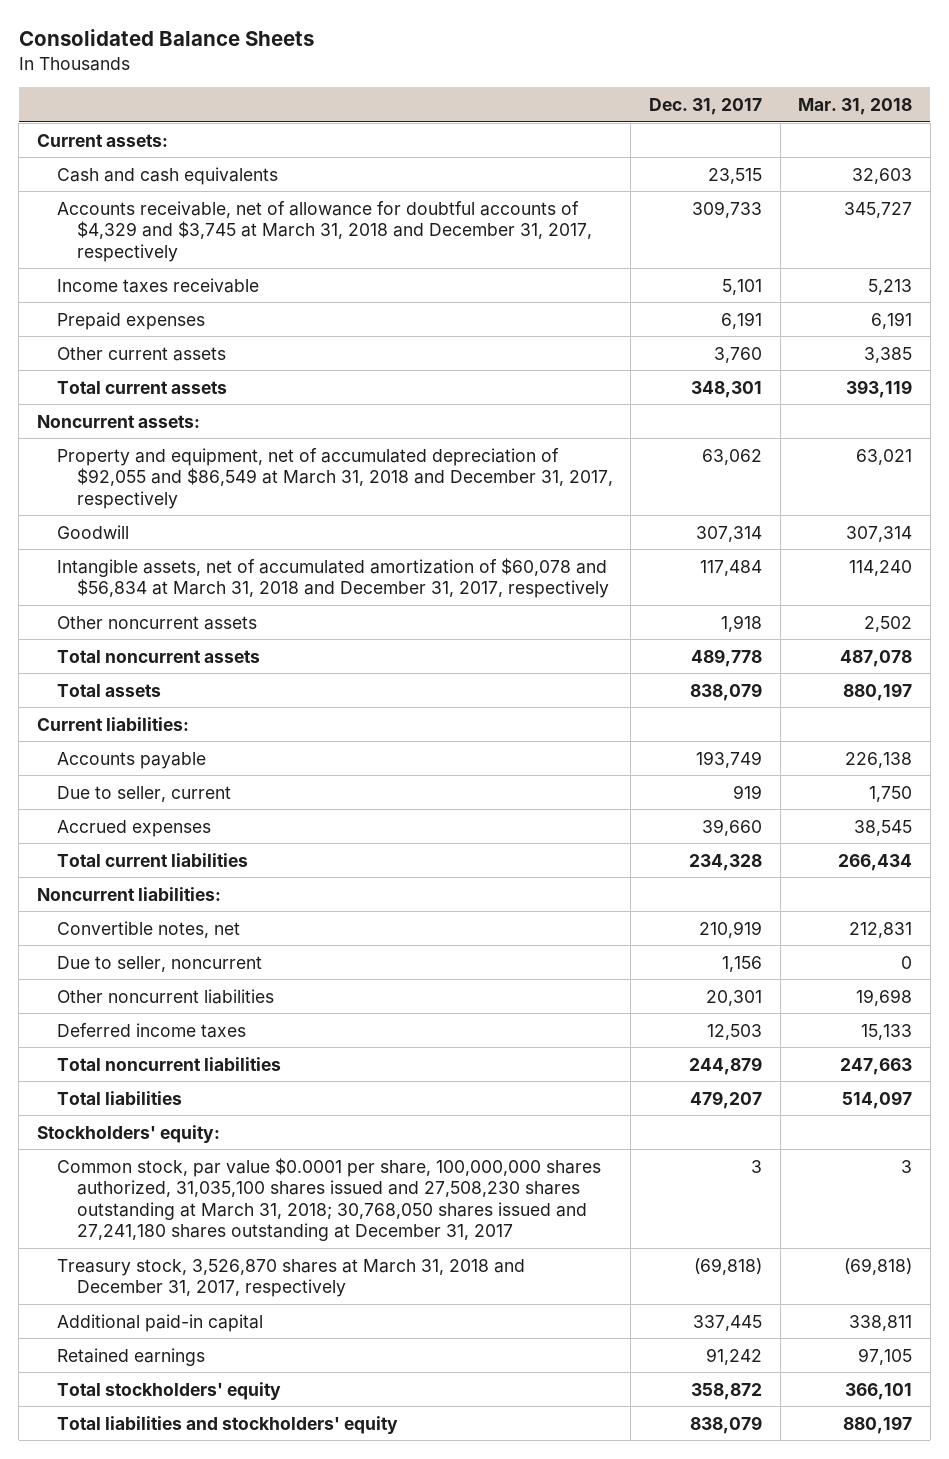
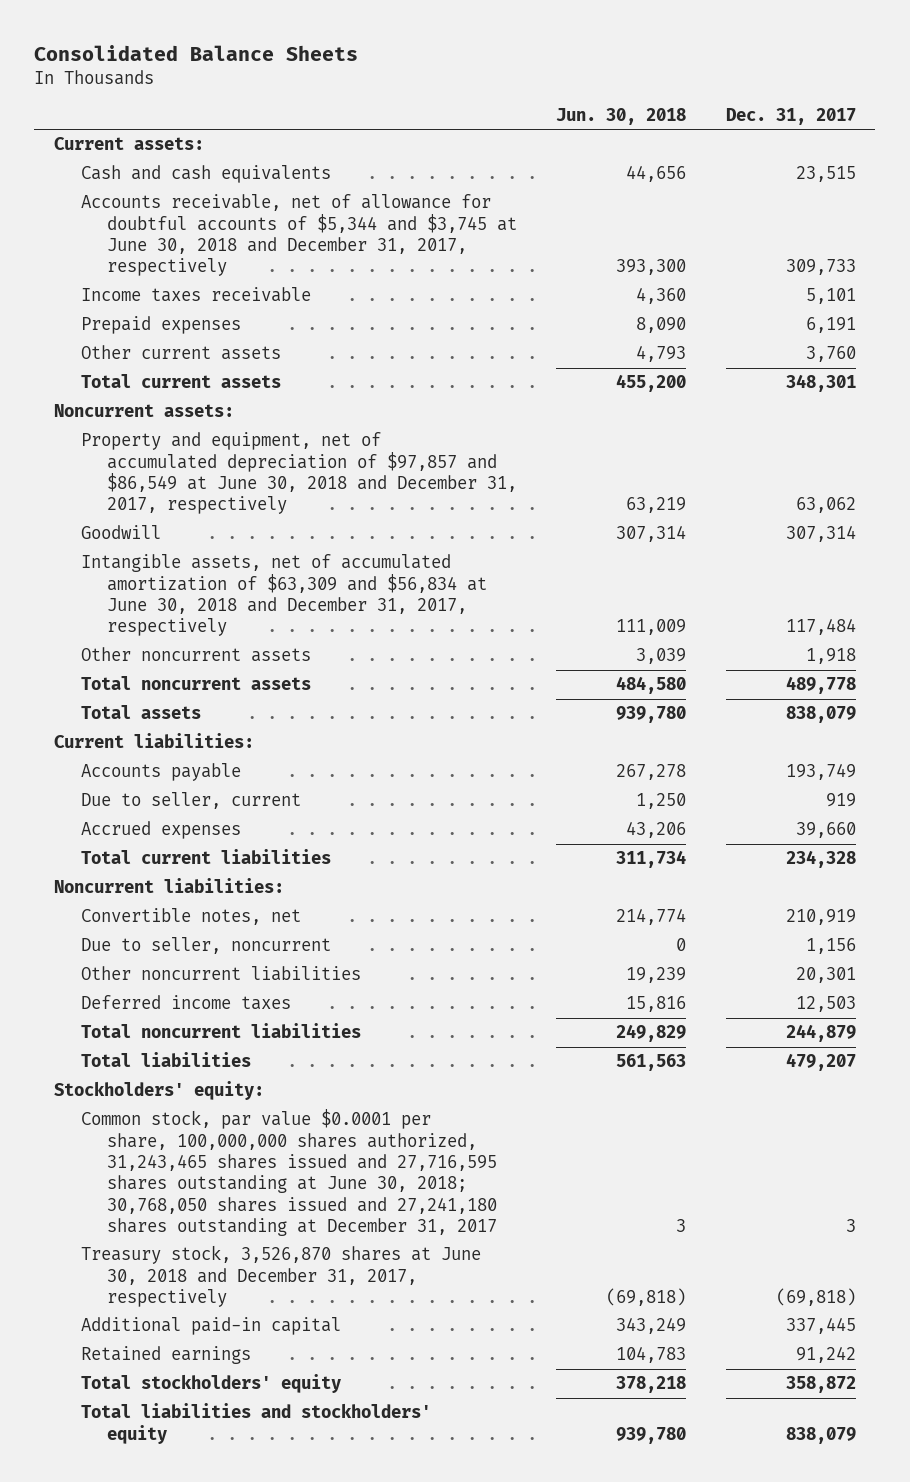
- | Dec. 31, 2017 | Mar. 31, 2018
+ | Jun. 30, 2018 | Dec. 31, 2017
- Accounts receivable, net of allowance for doubtful accounts of $4,329 and $3,745 at March 31, 2018 and December 31, 2017, respectively | 309,733 | 345,727
+ Accounts receivable, net of allowance for doubtful accounts of $5,344 and $3,745 at June 30, 2018 and December 31, 2017, respectively | 393,300 | 309,733
- Property and equipment, net of accumulated depreciation of $92,055 and $86,549 at March 31, 2018 and December 31, 2017, respectively | 63,062 | 63,021
+ Property and equipment, net of accumulated depreciation of $97,857 and $86,549 at June 30, 2018 and December 31, 2017, respectively | 63,219 | 63,062
- Intangible assets, net of accumulated amortization of $60,078 and $56,834 at March 31, 2018 and December 31, 2017, respectively | 117,484 | 114,240
+ Intangible assets, net of accumulated amortization of $63,309 and $56,834 at June 30, 2018 and December 31, 2017, respectively | 111,009 | 117,484
- Common stock, par value $0.0001 per share, 100,000,000 shares authorized, 31,035,100 shares issued and 27,508,230 shares outstanding at March 31, 2018; 30,768,050 shares issued and 27,241,180 shares outstanding at December 31, 2017 | 3 | 3
- Treasury stock, 3,526,870 shares at March 31, 2018 and December 31, 2017, respectively | (69,818) | (69,818)
+ Common stock, par value $0.0001 per share, 100,000,000 shares authorized, 31,243,465 shares issued and 27,716,595 shares outstanding at June 30, 2018; 30,768,050 shares issued and 27,241,180 shares outstanding at December 31, 2017 | 3 | 3
+ Treasury stock, 3,526,870 shares at June 30, 2018 and December 31, 2017, respectively | (69,818) | (69,818)

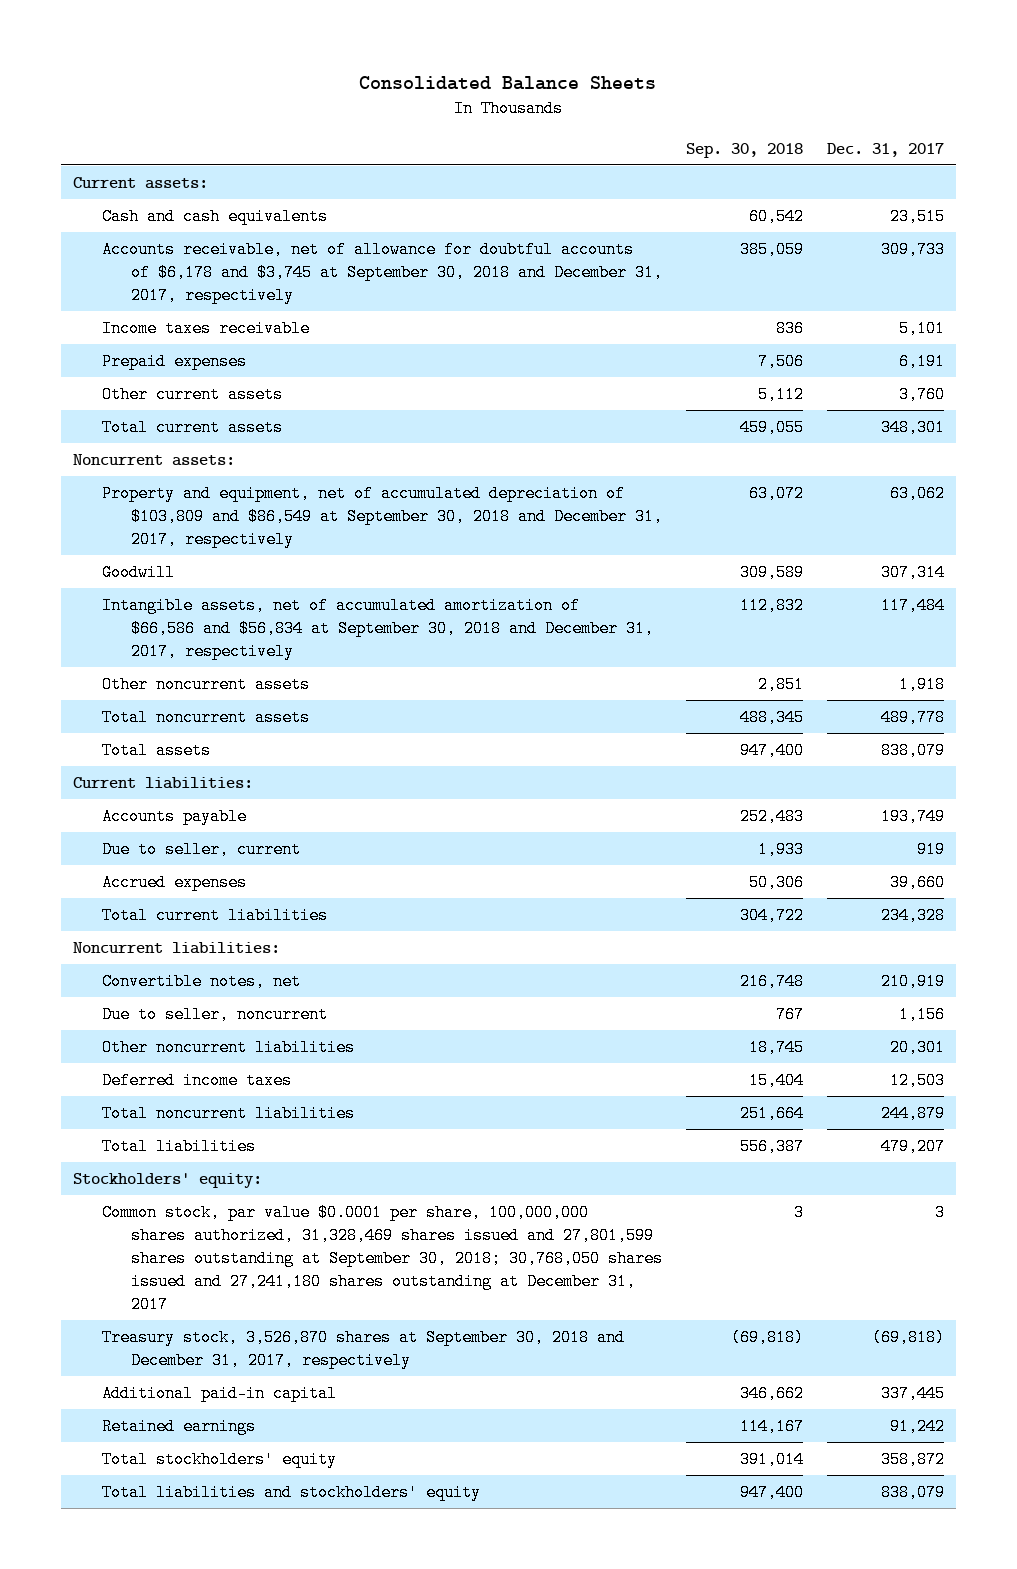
- | Jun. 30, 2018 | Dec. 31, 2017
+ | Sep. 30, 2018 | Dec. 31, 2017
- Accounts receivable, net of allowance for doubtful accounts of $5,344 and $3,745 at June 30, 2018 and December 31, 2017, respectively | 393,300 | 309,733
+ Accounts receivable, net of allowance for doubtful accounts of $6,178 and $3,745 at September 30, 2018 and December 31, 2017, respectively | 385,059 | 309,733
- Property and equipment, net of accumulated depreciation of $97,857 and $86,549 at June 30, 2018 and December 31, 2017, respectively | 63,219 | 63,062
+ Property and equipment, net of accumulated depreciation of $103,809 and $86,549 at September 30, 2018 and December 31, 2017, respectively | 63,072 | 63,062
- Intangible assets, net of accumulated amortization of $63,309 and $56,834 at June 30, 2018 and December 31, 2017, respectively | 111,009 | 117,484
+ Intangible assets, net of accumulated amortization of $66,586 and $56,834 at September 30, 2018 and December 31, 2017, respectively | 112,832 | 117,484
- Common stock, par value $0.0001 per share, 100,000,000 shares authorized, 31,243,465 shares issued and 27,716,595 shares outstanding at June 30, 2018; 30,768,050 shares issued and 27,241,180 shares outstanding at December 31, 2017 | 3 | 3
- Treasury stock, 3,526,870 shares at June 30, 2018 and December 31, 2017, respectively | (69,818) | (69,818)
+ Common stock, par value $0.0001 per share, 100,000,000 shares authorized, 31,328,469 shares issued and 27,801,599 shares outstanding at September 30, 2018; 30,768,050 shares issued and 27,241,180 shares outstanding at December 31, 2017 | 3 | 3
+ Treasury stock, 3,526,870 shares at September 30, 2018 and December 31, 2017, respectively | (69,818) | (69,818)

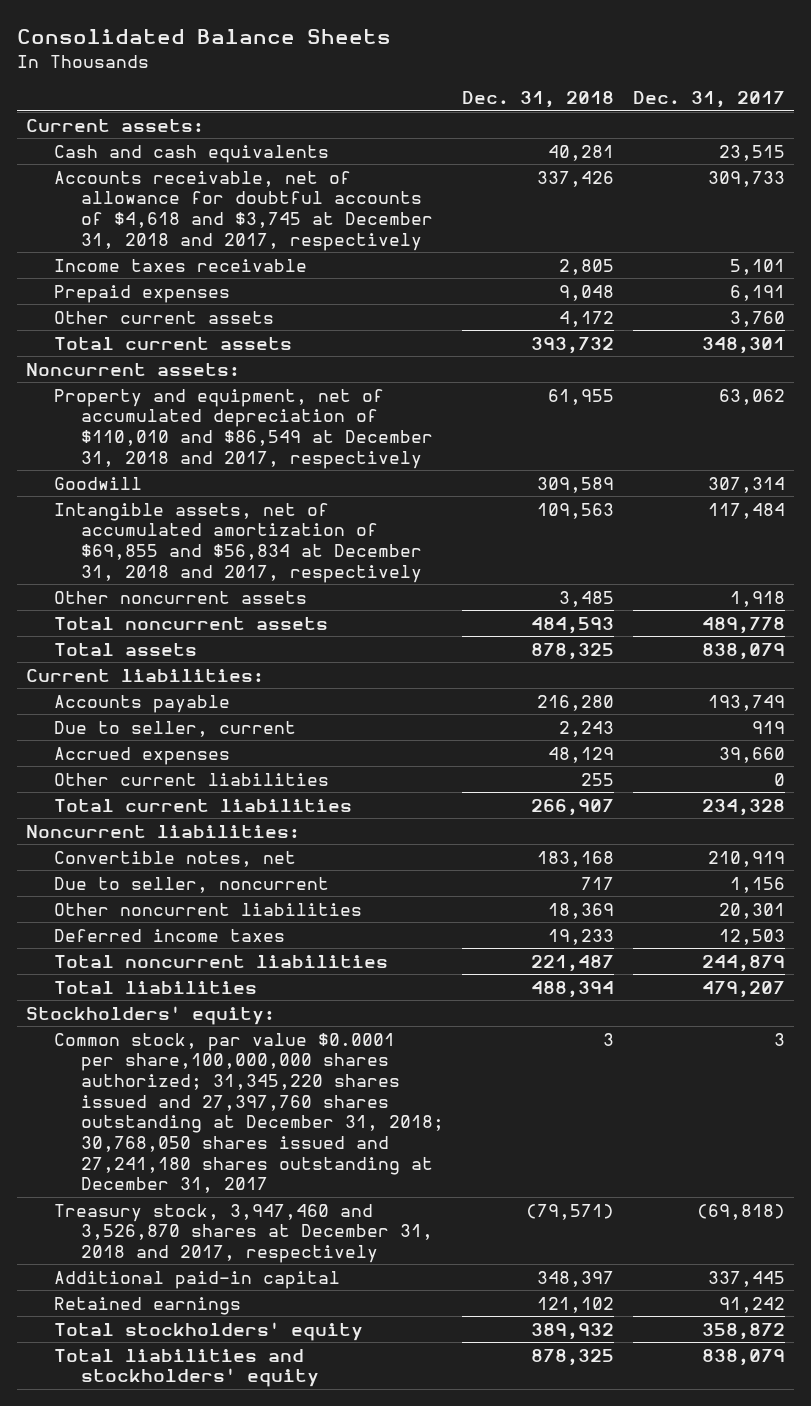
- | Sep. 30, 2018 | Dec. 31, 2017
+ | Dec. 31, 2018 | Dec. 31, 2017
- Accounts receivable, net of allowance for doubtful accounts of $6,178 and $3,745 at September 30, 2018 and December 31, 2017, respectively | 385,059 | 309,733
+ Accounts receivable, net of allowance for doubtful accounts of $4,618 and $3,745 at December 31, 2018 and 2017, respectively | 337,426 | 309,733
- Property and equipment, net of accumulated depreciation of $103,809 and $86,549 at September 30, 2018 and December 31, 2017, respectively | 63,072 | 63,062
+ Property and equipment, net of accumulated depreciation of $110,010 and $86,549 at December 31, 2018 and 2017, respectively | 61,955 | 63,062
- Intangible assets, net of accumulated amortization of $66,586 and $56,834 at September 30, 2018 and December 31, 2017, respectively | 112,832 | 117,484
+ Intangible assets, net of accumulated amortization of $69,855 and $56,834 at December 31, 2018 and 2017, respectively | 109,563 | 117,484
+ Other current liabilities | 255 | 0
- Common stock, par value $0.0001 per share, 100,000,000 shares authorized, 31,328,469 shares issued and 27,801,599 shares outstanding at September 30, 2018; 30,768,050 shares issued and 27,241,180 shares outstanding at December 31, 2017 | 3 | 3
- Treasury stock, 3,526,870 shares at September 30, 2018 and December 31, 2017, respectively | (69,818) | (69,818)
+ Common stock, par value $0.0001 per share,100,000,000 shares authorized; 31,345,220 shares issued and 27,397,760 shares outstanding at December 31, 2018; 30,768,050 shares issued and 27,241,180 shares outstanding at December 31, 2017 | 3 | 3
+ Treasury stock, 3,947,460 and 3,526,870 shares at December 31, 2018 and 2017, respectively | (79,571) | (69,818)

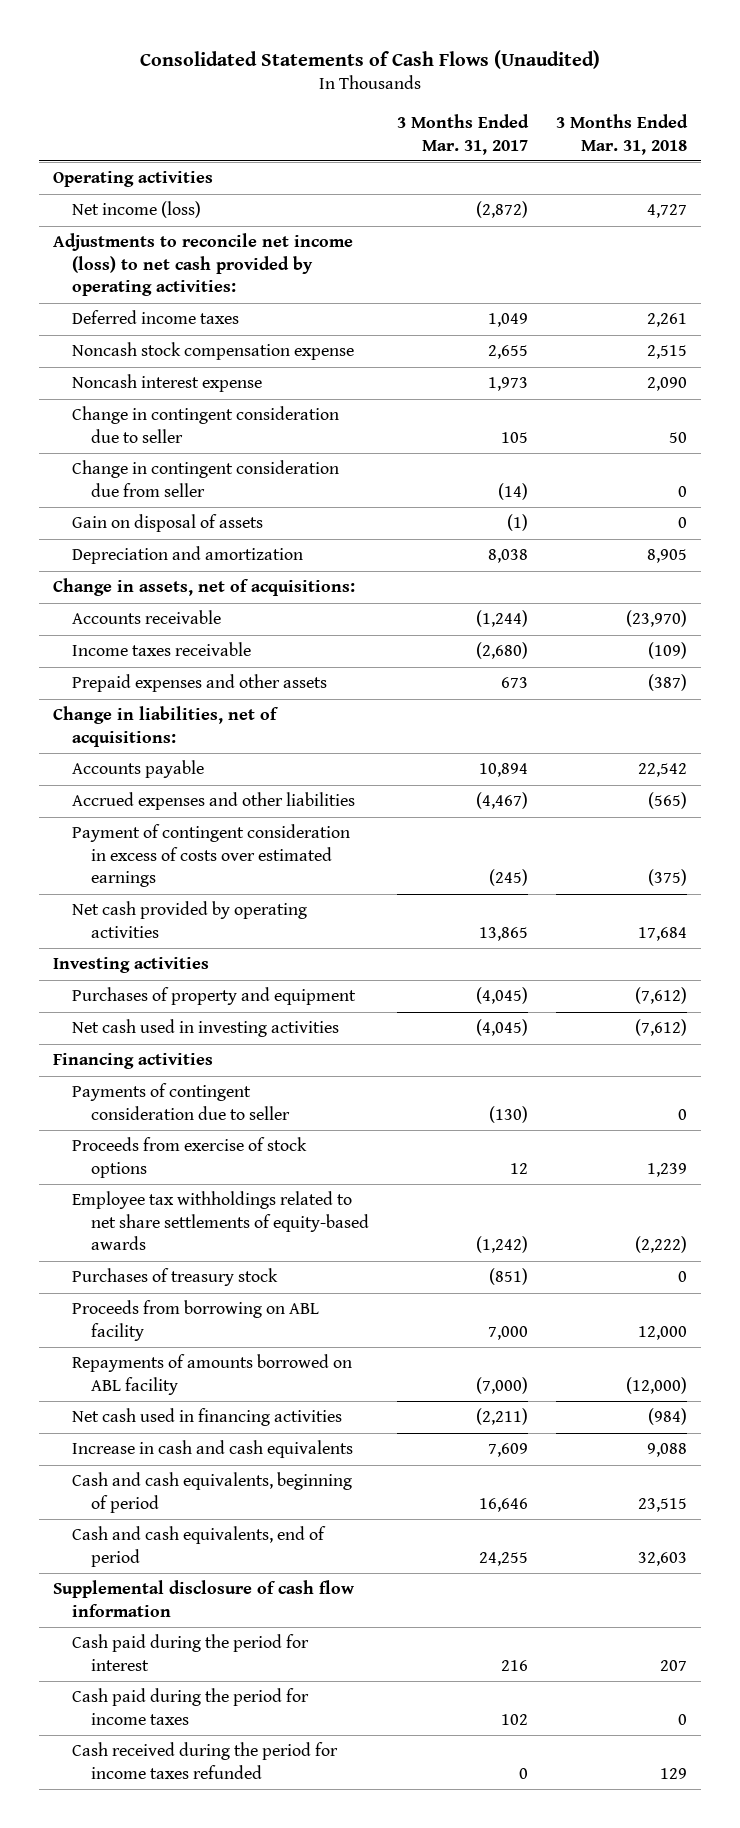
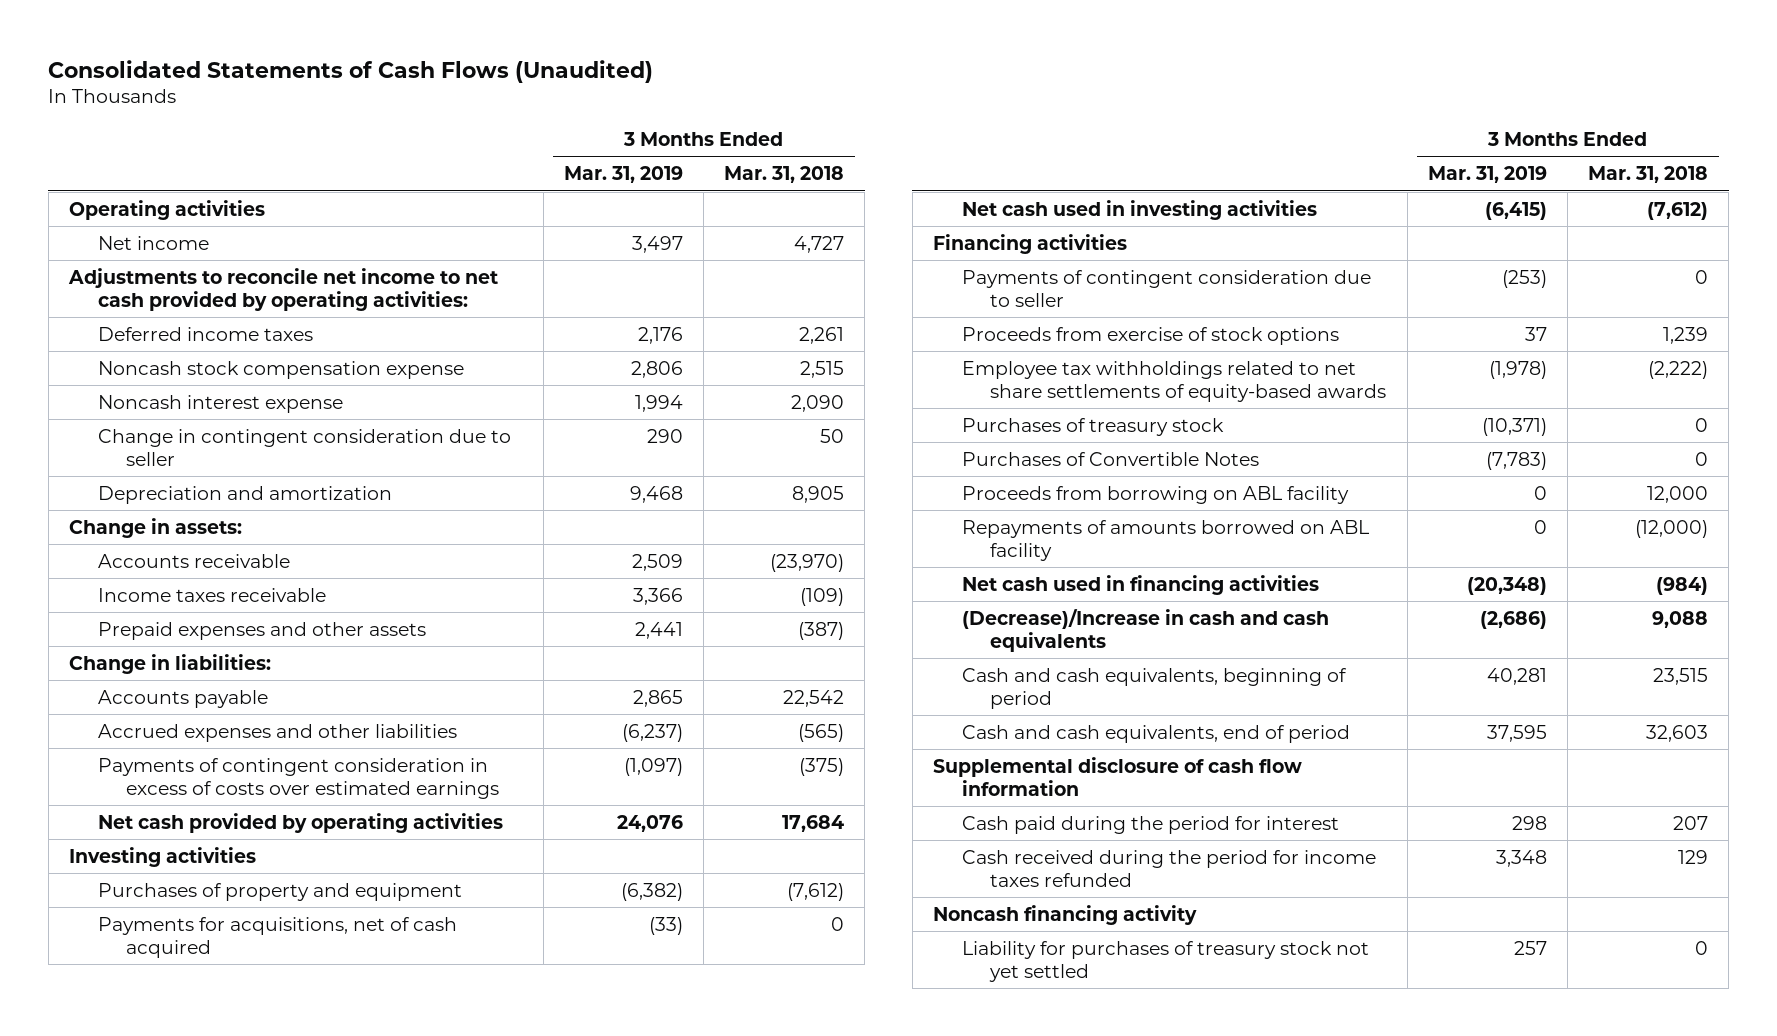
- | 3 Months Ended Mar. 31, 2017 | 3 Months Ended Mar. 31, 2018
+ | 3 Months Ended Mar. 31, 2019 | 3 Months Ended Mar. 31, 2018
- Net income (loss) | (2,872) | 4,727
- Adjustments to reconcile net income (loss) to net cash provided by operating activities:
+ Net income | 3,497 | 4,727
+ Adjustments to reconcile net income to net cash provided by operating activities:
- Change in contingent consideration due from seller | (14) | 0
- Gain on disposal of assets | (1) | 0
- Change in assets, net of acquisitions:
+ Change in assets:
- Change in liabilities, net of acquisitions:
+ Change in liabilities:
- Payment of contingent consideration in excess of costs over estimated earnings | (245) | (375)
+ Payments of contingent consideration in excess of costs over estimated earnings | (1,097) | (375)
+ Payments for acquisitions, net of cash acquired | (33) | 0
+ Purchases of Convertible Notes | (7,783) | 0
- Increase in cash and cash equivalents | 7,609 | 9,088
+ (Decrease)/Increase in cash and cash equivalents | (2,686) | 9,088
- Cash paid during the period for income taxes | 102 | 0
+ Noncash financing activity
+ Liability for purchases of treasury stock not yet settled | 257 | 0

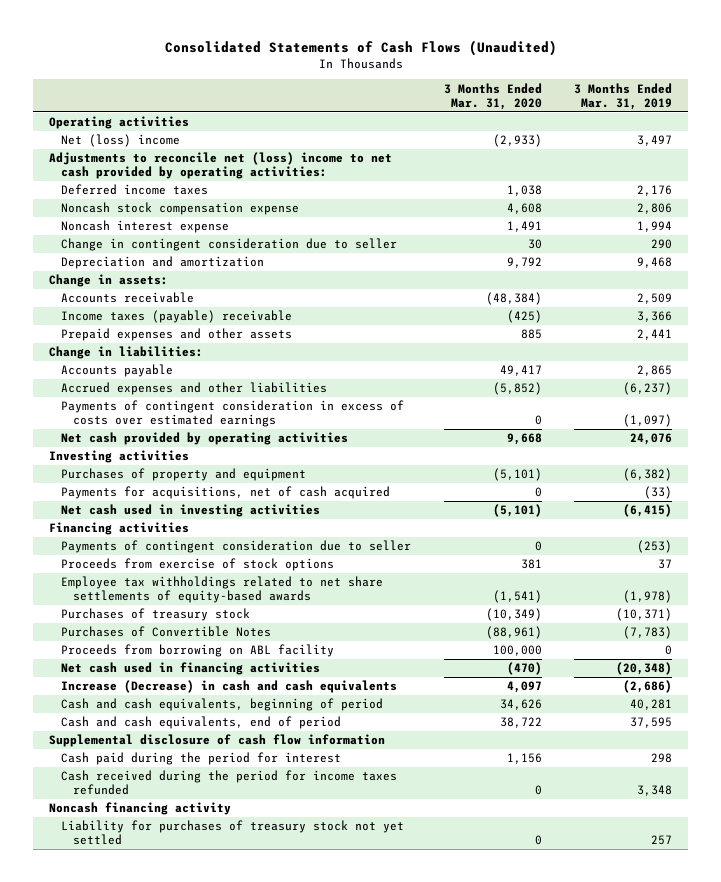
- | 3 Months Ended Mar. 31, 2019 | 3 Months Ended Mar. 31, 2018
+ | 3 Months Ended Mar. 31, 2020 | 3 Months Ended Mar. 31, 2019
- Net income | 3,497 | 4,727
- Adjustments to reconcile net income to net cash provided by operating activities:
+ Net (loss) income | (2,933) | 3,497
+ Adjustments to reconcile net (loss) income to net cash provided by operating activities:
- Income taxes receivable | 3,366 | (109)
+ Income taxes (payable) receivable | (425) | 3,366
- Repayments of amounts borrowed on ABL facility | 0 | (12,000)
- (Decrease)/Increase in cash and cash equivalents | (2,686) | 9,088
+ Increase (Decrease) in cash and cash equivalents | 4,097 | (2,686)

